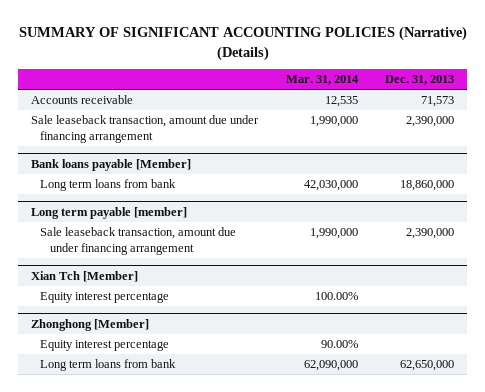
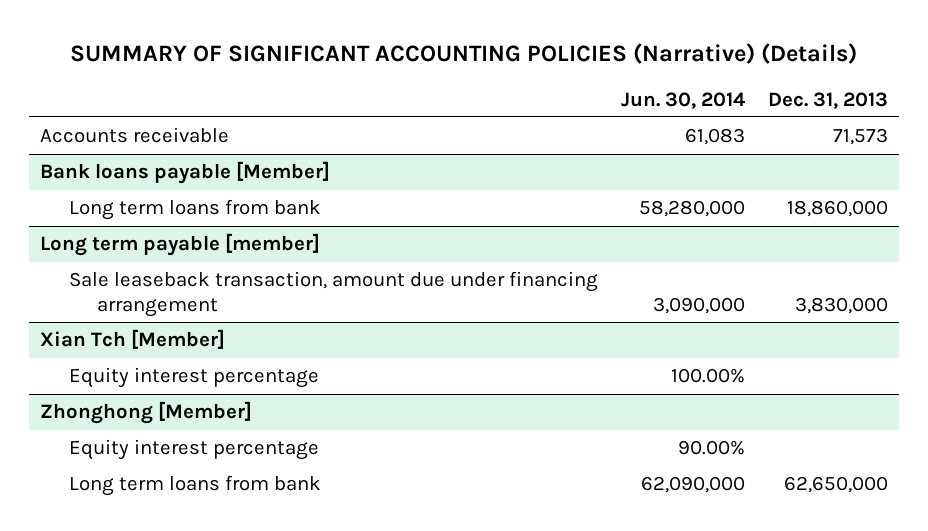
- | Mar. 31, 2014 | Dec. 31, 2013
+ | Jun. 30, 2014 | Dec. 31, 2013
- Sale leaseback transaction, amount due under financing arrangement | 1,990,000 | 2,390,000
@ Long term payable [member]
- Sale leaseback transaction, amount due under financing arrangement | 1,990,000 | 2,390,000
+ Sale leaseback transaction, amount due under financing arrangement | 3,090,000 | 3,830,000

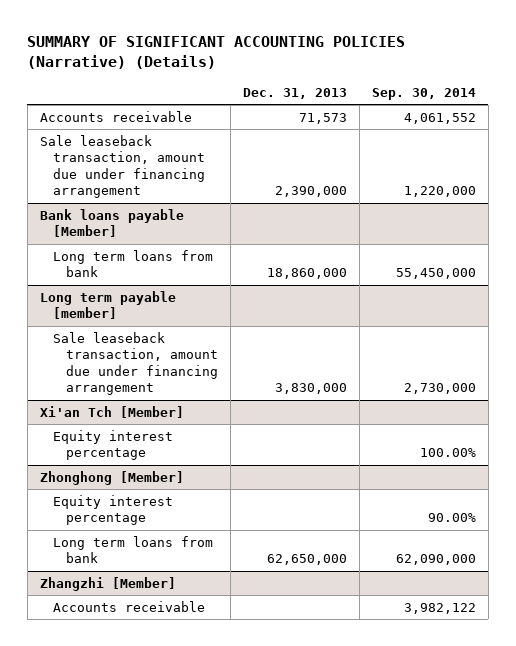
- | Jun. 30, 2014 | Dec. 31, 2013
+ | Dec. 31, 2013 | Sep. 30, 2014
+ Sale leaseback transaction, amount due under financing arrangement | 2,390,000 | 1,220,000
- Xian Tch [Member]
+ Xi'an Tch [Member]
+ Zhangzhi [Member]
+ Accounts receivable | | 3,982,122

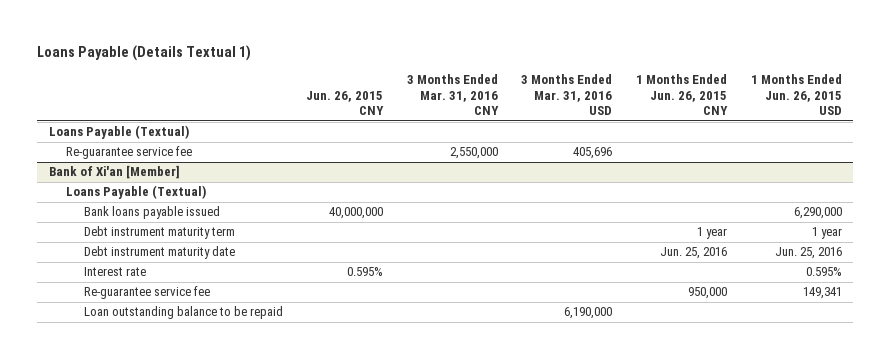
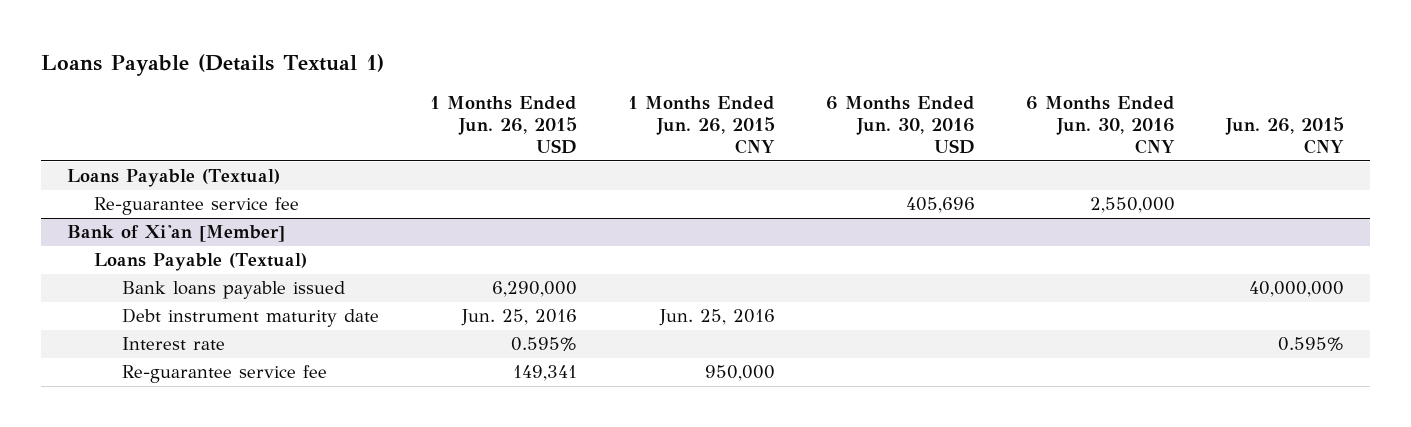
- | Jun. 26, 2015 CNY | 3 Months Ended Mar. 31, 2016 CNY | 3 Months Ended Mar. 31, 2016 USD | 1 Months Ended Jun. 26, 2015 CNY | 1 Months Ended Jun. 26, 2015 USD
+ | 1 Months Ended Jun. 26, 2015 USD | 1 Months Ended Jun. 26, 2015 CNY | 6 Months Ended Jun. 30, 2016 USD | 6 Months Ended Jun. 30, 2016 CNY | Jun. 26, 2015 CNY
@ Bank of Xi'an [Member]
- Debt instrument maturity term | | | | 1 year | 1 year
- Loan outstanding balance to be repaid | | | 6,190,000 | |

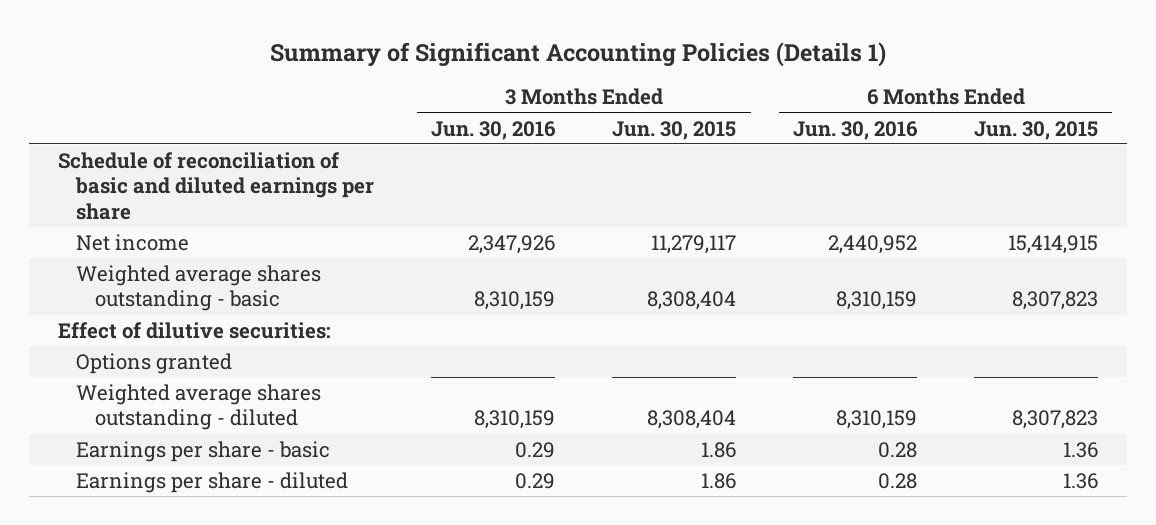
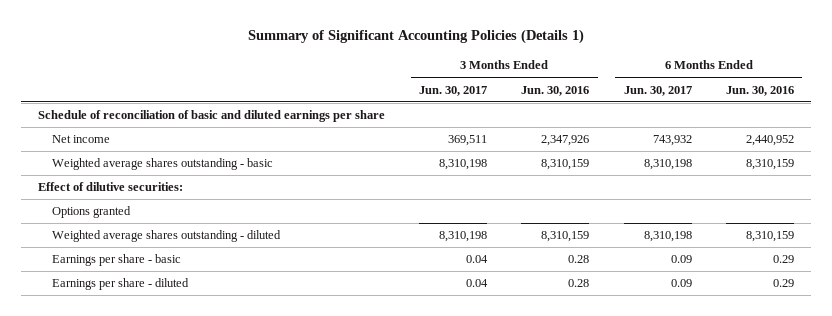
- | 3 Months Ended Jun. 30, 2016 | 3 Months Ended Jun. 30, 2015 | 6 Months Ended Jun. 30, 2016 | 6 Months Ended Jun. 30, 2015
+ | 3 Months Ended Jun. 30, 2017 | 3 Months Ended Jun. 30, 2016 | 6 Months Ended Jun. 30, 2017 | 6 Months Ended Jun. 30, 2016
- Earnings per share - basic | 0.29 | 1.86 | 0.28 | 1.36
- Earnings per share - diluted | 0.29 | 1.86 | 0.28 | 1.36
+ Earnings per share - basic | 0.04 | 0.28 | 0.09 | 0.29
+ Earnings per share - diluted | 0.04 | 0.28 | 0.09 | 0.29

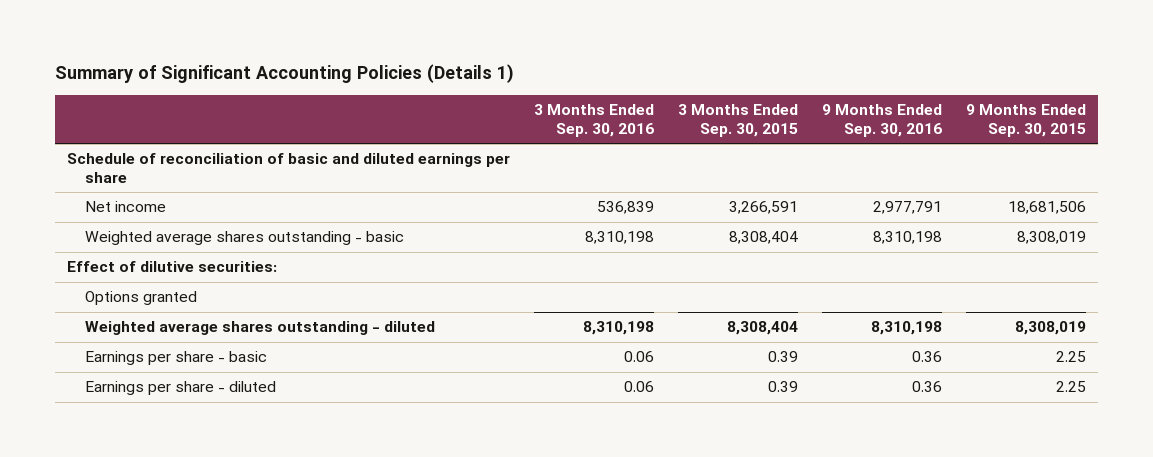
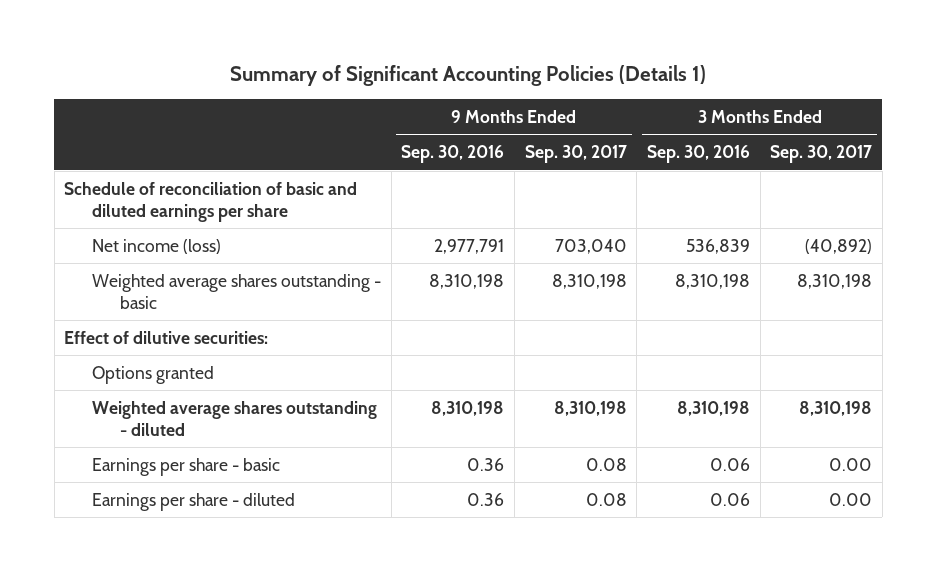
- | 3 Months Ended Sep. 30, 2016 | 3 Months Ended Sep. 30, 2015 | 9 Months Ended Sep. 30, 2016 | 9 Months Ended Sep. 30, 2015
+ | 9 Months Ended Sep. 30, 2016 | 9 Months Ended Sep. 30, 2017 | 3 Months Ended Sep. 30, 2016 | 3 Months Ended Sep. 30, 2017
- Net income | 536,839 | 3,266,591 | 2,977,791 | 18,681,506
+ Net income (loss) | 2,977,791 | 703,040 | 536,839 | (40,892)

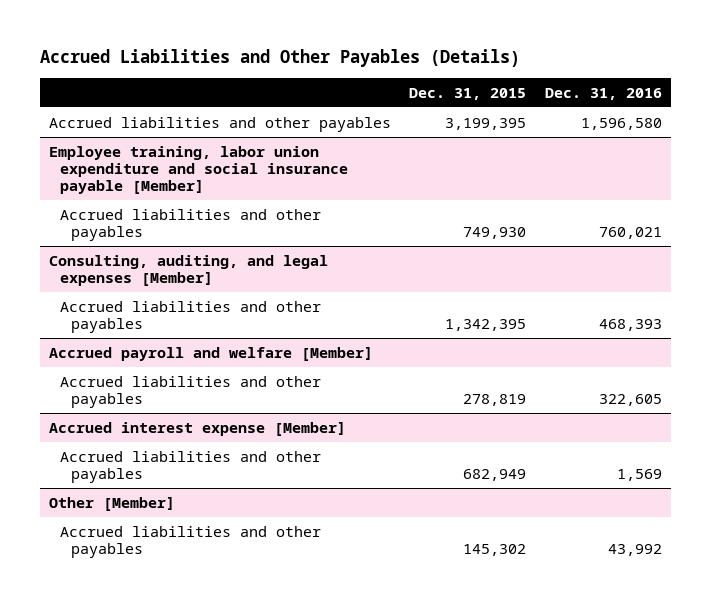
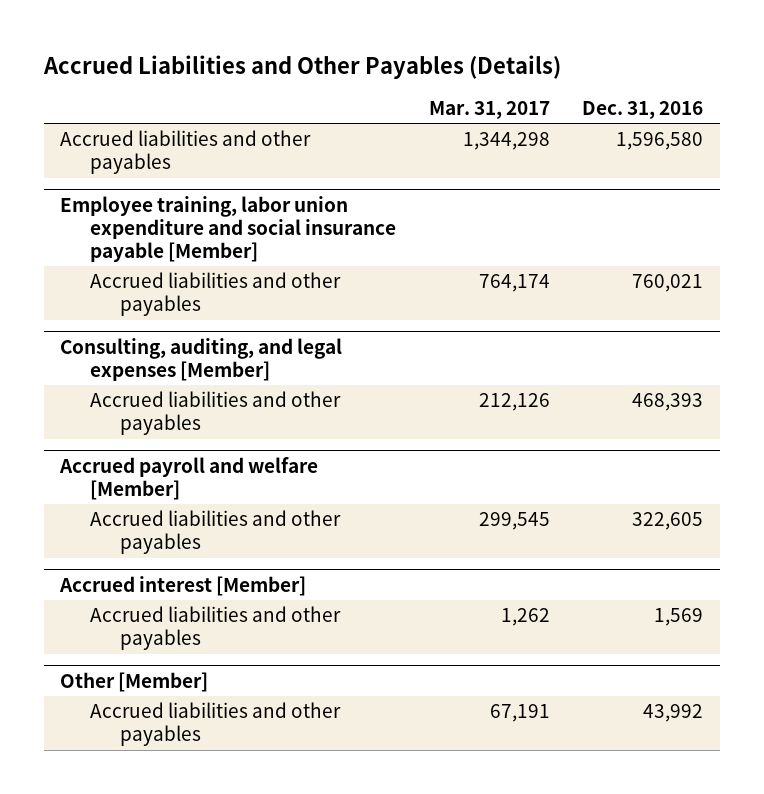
- | Dec. 31, 2015 | Dec. 31, 2016
+ | Mar. 31, 2017 | Dec. 31, 2016
- Accrued interest expense [Member]
+ Accrued interest [Member]

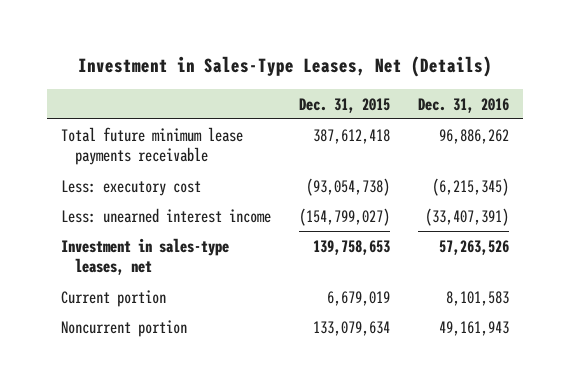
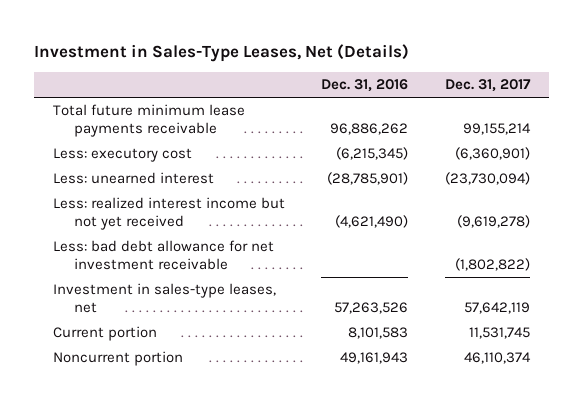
- | Dec. 31, 2015 | Dec. 31, 2016
+ | Dec. 31, 2016 | Dec. 31, 2017
- Less: unearned interest income | (154,799,027) | (33,407,391)
+ Less: unearned interest | (28,785,901) | (23,730,094)
+ Less: realized interest income but not yet received | (4,621,490) | (9,619,278)
+ Less: bad debt allowance for net investment receivable | | (1,802,822)

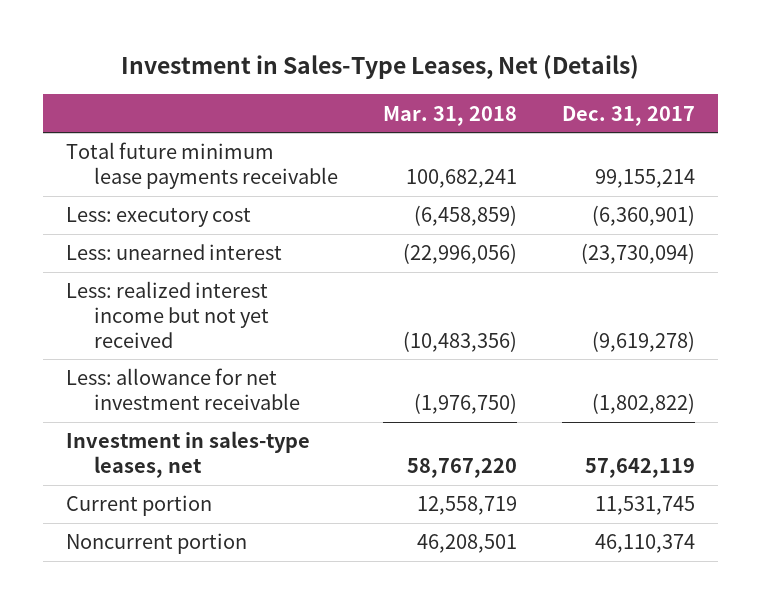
- | Dec. 31, 2016 | Dec. 31, 2017
+ | Mar. 31, 2018 | Dec. 31, 2017
- Less: bad debt allowance for net investment receivable | | (1,802,822)
+ Less: allowance for net investment receivable | (1,976,750) | (1,802,822)

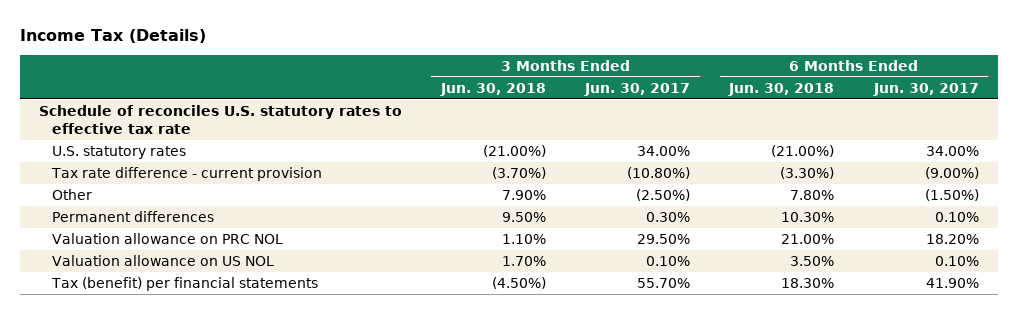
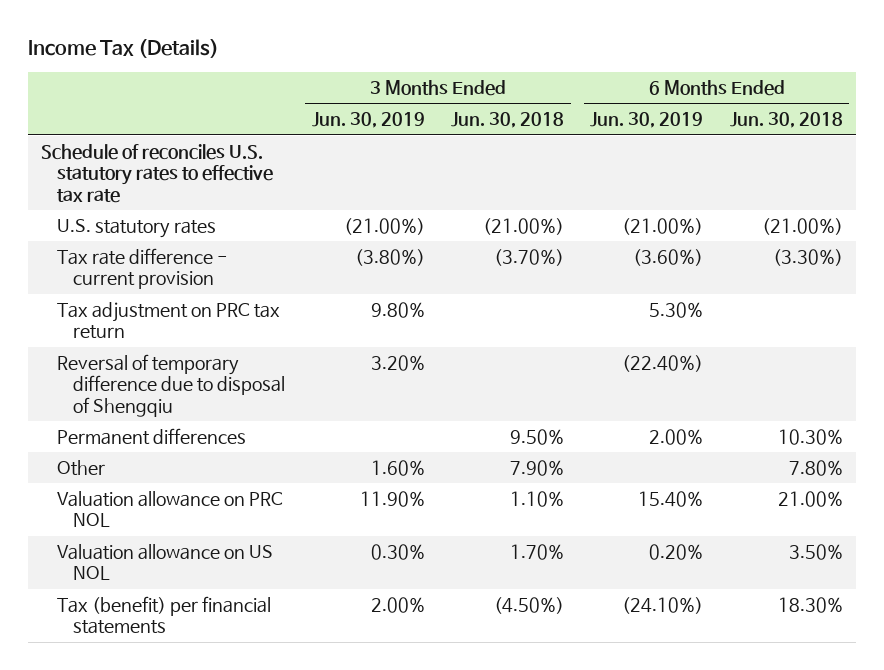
- | 3 Months Ended Jun. 30, 2018 | 3 Months Ended Jun. 30, 2017 | 6 Months Ended Jun. 30, 2018 | 6 Months Ended Jun. 30, 2017
+ | 3 Months Ended Jun. 30, 2019 | 3 Months Ended Jun. 30, 2018 | 6 Months Ended Jun. 30, 2019 | 6 Months Ended Jun. 30, 2018
+ Tax adjustment on PRC tax return | 9.80% | | 5.30% |
+ Reversal of temporary difference due to disposal of Shengqiu | 3.20% | | (22.40%) |
moved down: Other | 1.60% | 7.90% | | 7.80%

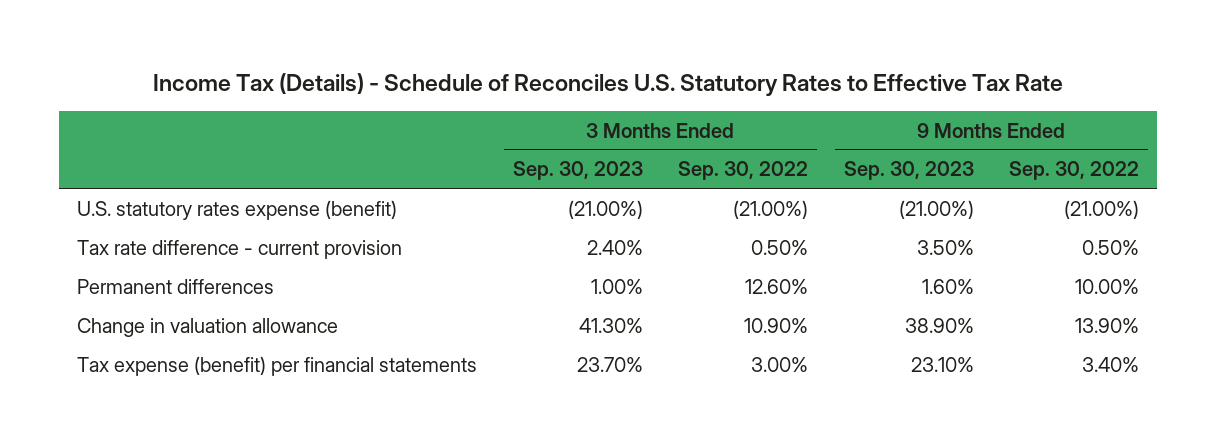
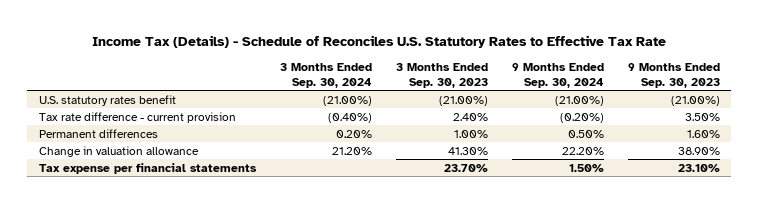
- | 3 Months Ended Sep. 30, 2023 | 3 Months Ended Sep. 30, 2022 | 9 Months Ended Sep. 30, 2023 | 9 Months Ended Sep. 30, 2022
+ | 3 Months Ended Sep. 30, 2024 | 3 Months Ended Sep. 30, 2023 | 9 Months Ended Sep. 30, 2024 | 9 Months Ended Sep. 30, 2023
- U.S. statutory rates expense (benefit) | (21.00%) | (21.00%) | (21.00%) | (21.00%)
+ U.S. statutory rates benefit | (21.00%) | (21.00%) | (21.00%) | (21.00%)
- Tax expense (benefit) per financial statements | 23.70% | 3.00% | 23.10% | 3.40%
+ Tax expense per financial statements | | 23.70% | 1.50% | 23.10%

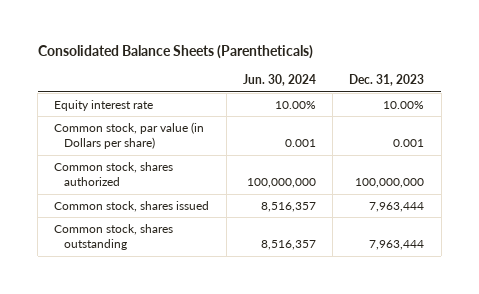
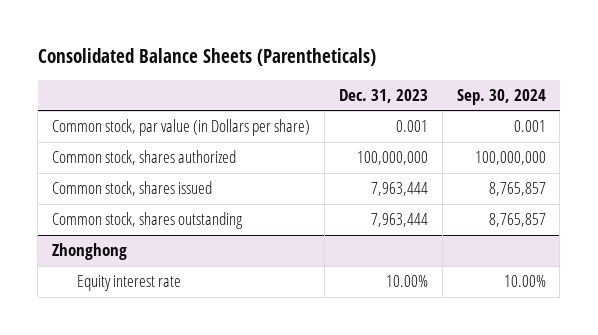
- | Jun. 30, 2024 | Dec. 31, 2023
+ | Dec. 31, 2023 | Sep. 30, 2024
- Equity interest rate | 10.00% | 10.00%
+ Zhonghong
+ Equity interest rate | 10.00% | 10.00%

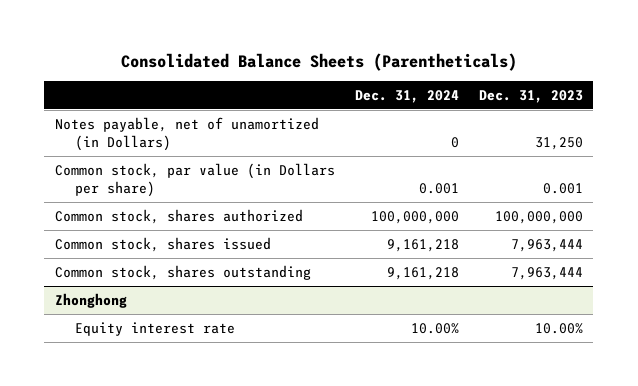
- | Dec. 31, 2023 | Sep. 30, 2024
+ | Dec. 31, 2024 | Dec. 31, 2023
+ Notes payable, net of unamortized (in Dollars) | 0 | 31,250

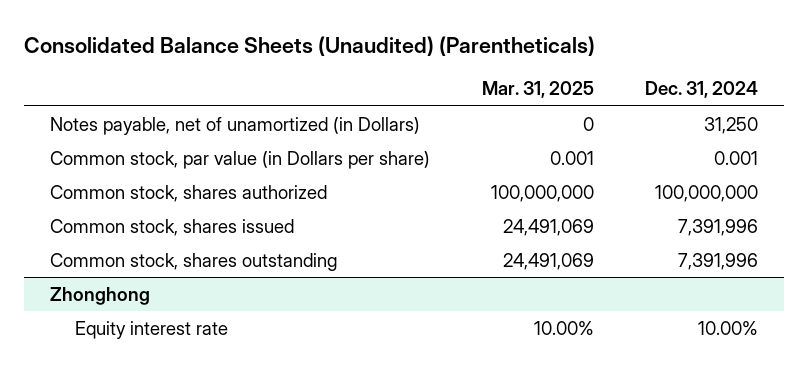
- Consolidated Balance Sheets (Parentheticals)
+ Consolidated Balance Sheets (Unaudited) (Parentheticals)
- | Dec. 31, 2024 | Dec. 31, 2023
+ | Mar. 31, 2025 | Dec. 31, 2024
- Notes payable, net of unamortized (in Dollars) | 0 | 31,250
+ Notes payable, net of unamortized (in Dollars) | 0 | 31,250
- Common stock, shares issued | 9,161,218 | 7,963,444
- Common stock, shares outstanding | 9,161,218 | 7,963,444
+ Common stock, shares issued | 24,491,069 | 7,391,996
+ Common stock, shares outstanding | 24,491,069 | 7,391,996

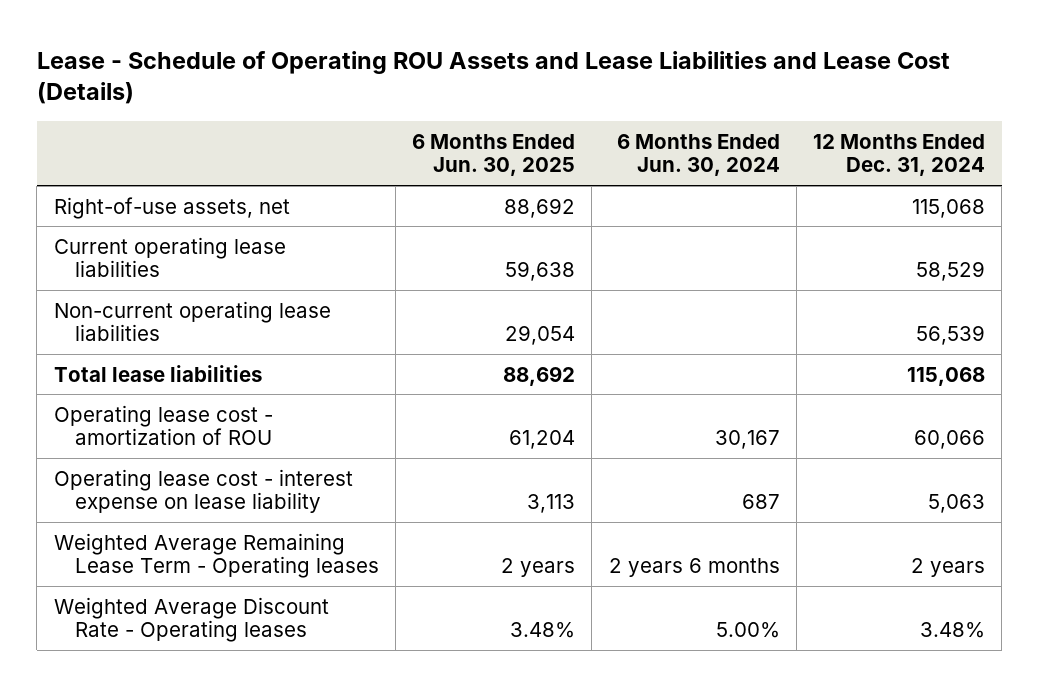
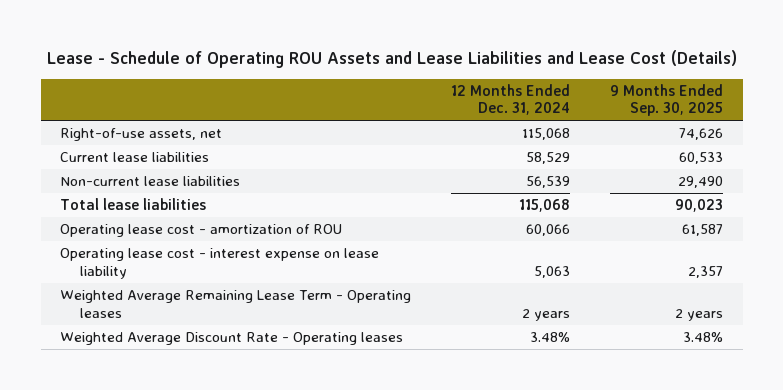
- | 6 Months Ended Jun. 30, 2025 | 6 Months Ended Jun. 30, 2024 | 12 Months Ended Dec. 31, 2024
+ | 12 Months Ended Dec. 31, 2024 | 9 Months Ended Sep. 30, 2025
- Current operating lease liabilities | 59,638 | | 58,529
- Non-current operating lease liabilities | 29,054 | | 56,539
+ Current lease liabilities | 58,529 | 60,533
+ Non-current lease liabilities | 56,539 | 29,490

